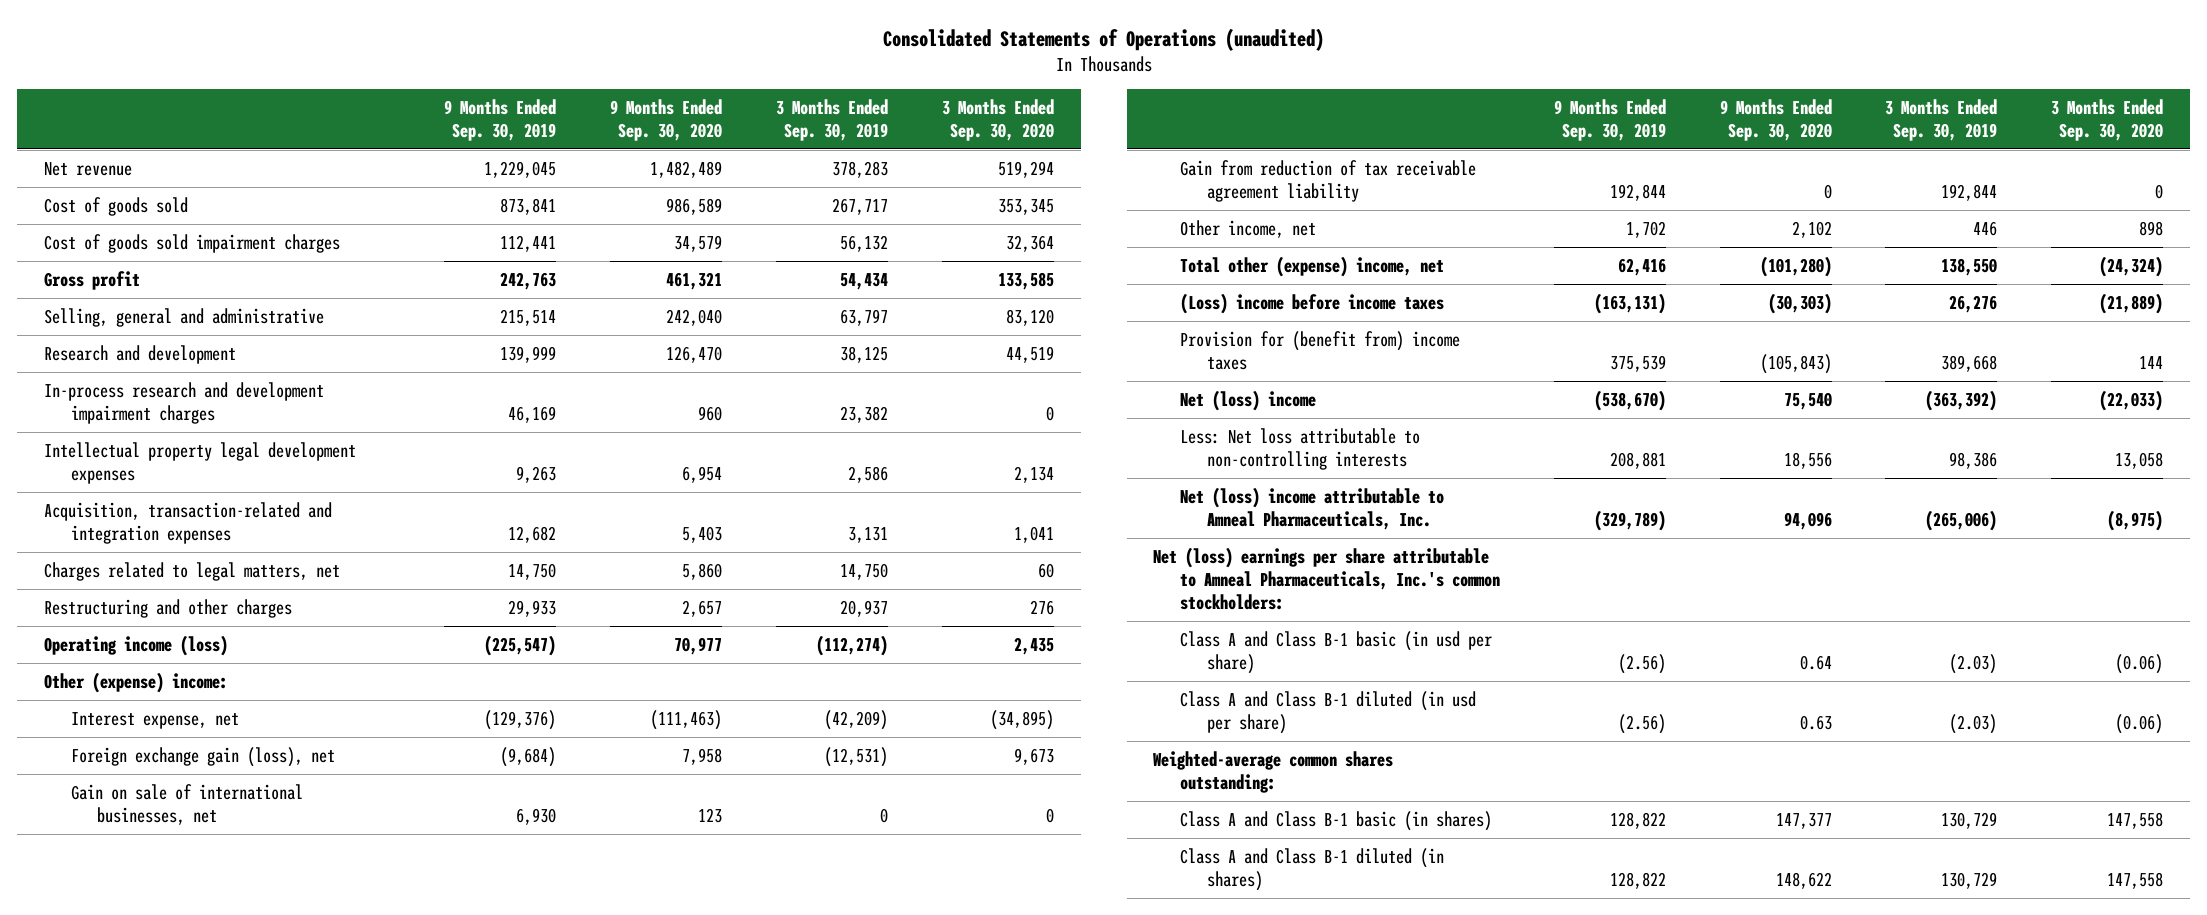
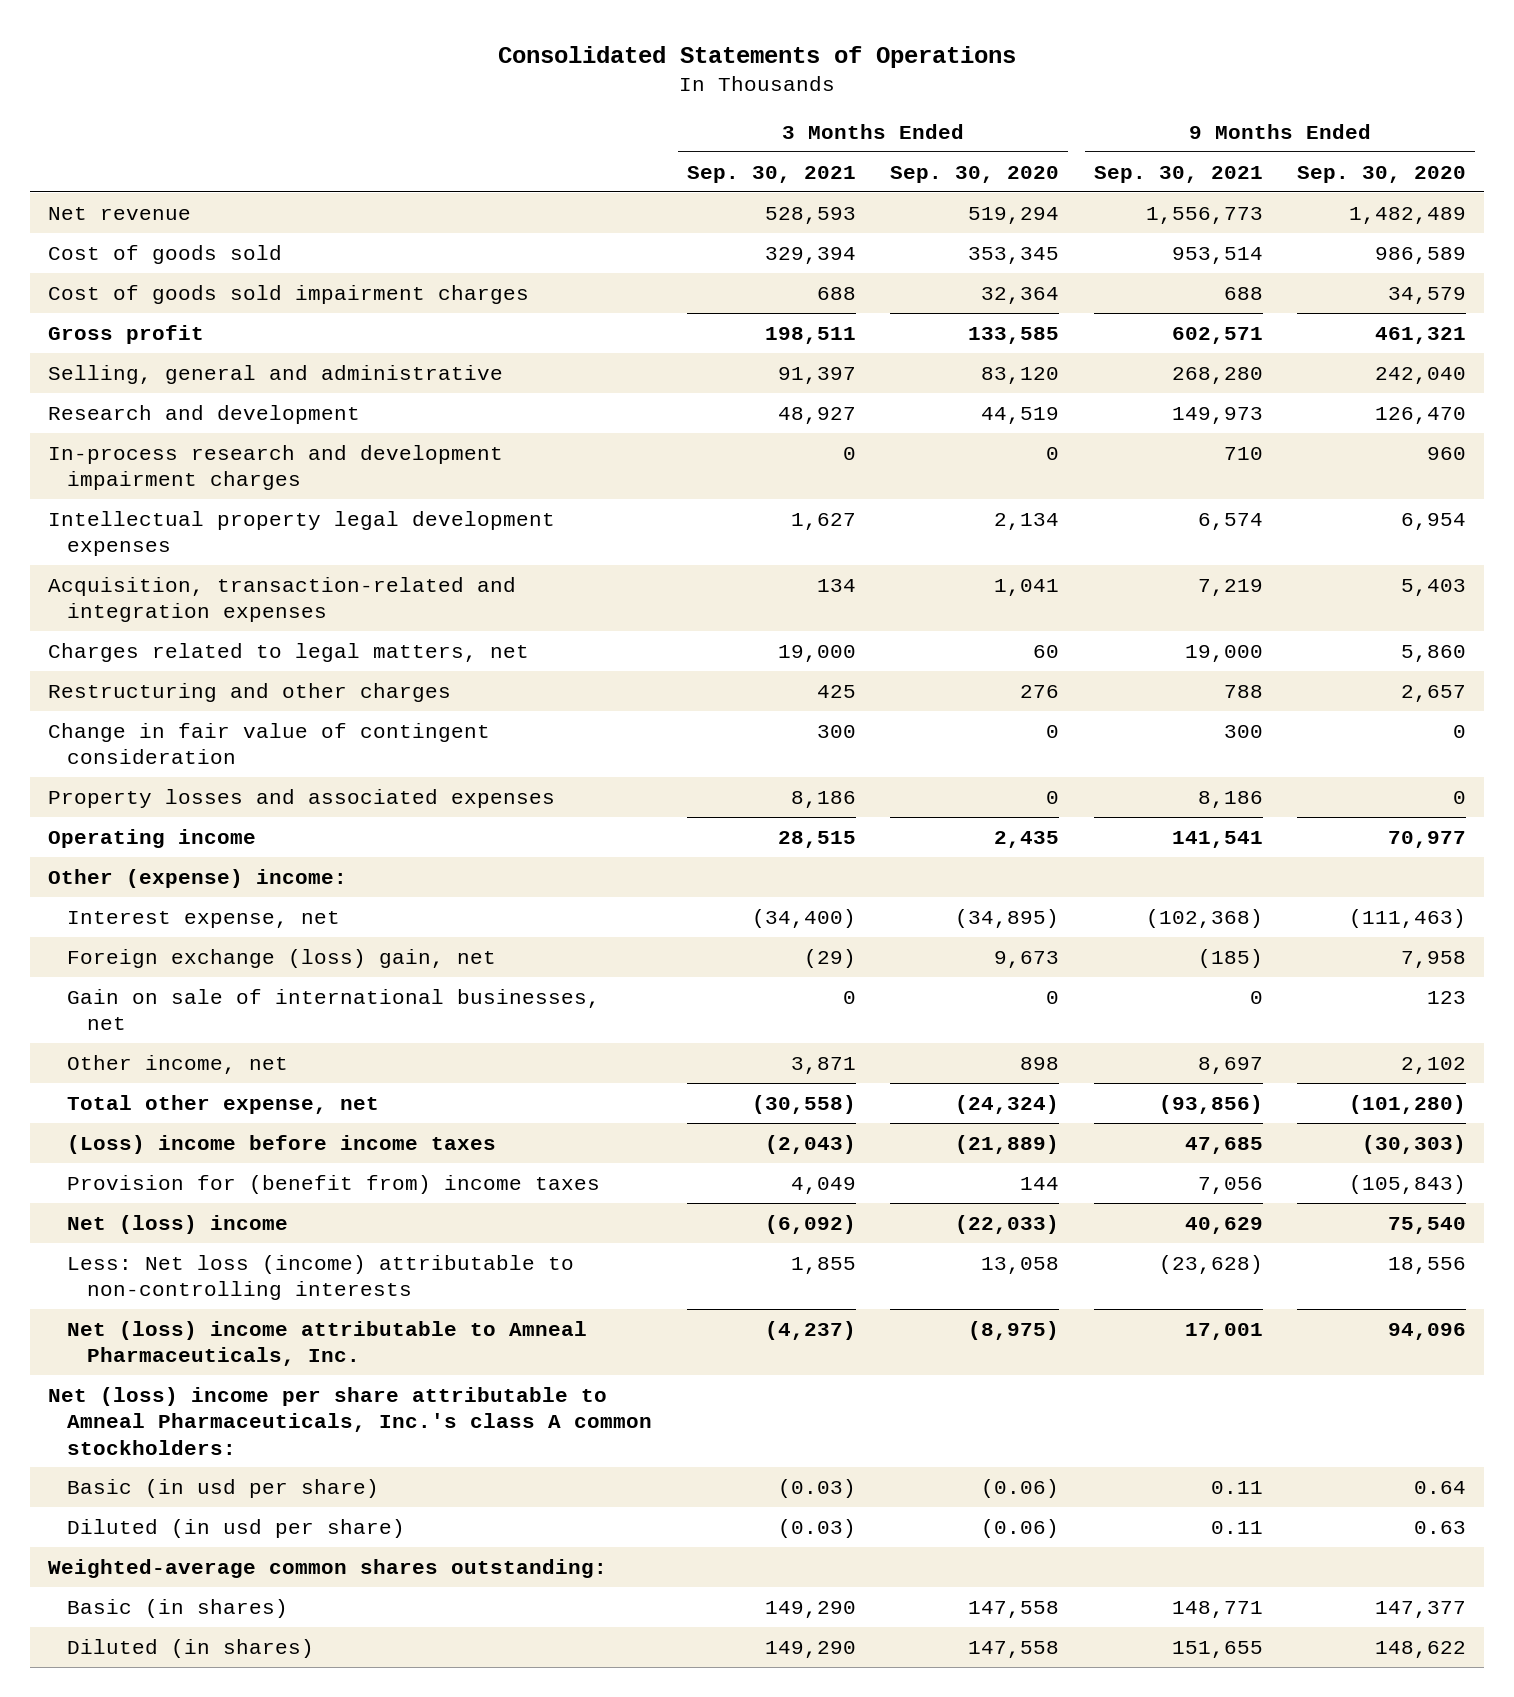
- Consolidated Statements of Operations (unaudited)
+ Consolidated Statements of Operations
- | 9 Months Ended Sep. 30, 2019 | 9 Months Ended Sep. 30, 2020 | 3 Months Ended Sep. 30, 2019 | 3 Months Ended Sep. 30, 2020
+ | 3 Months Ended Sep. 30, 2021 | 3 Months Ended Sep. 30, 2020 | 9 Months Ended Sep. 30, 2021 | 9 Months Ended Sep. 30, 2020
- Operating income (loss) | (225,547) | 70,977 | (112,274) | 2,435
+ Change in fair value of contingent consideration | 300 | 0 | 300 | 0
+ Property losses and associated expenses | 8,186 | 0 | 8,186 | 0
+ Operating income | 28,515 | 2,435 | 141,541 | 70,977
- Foreign exchange gain (loss), net | (9,684) | 7,958 | (12,531) | 9,673
+ Foreign exchange (loss) gain, net | (29) | 9,673 | (185) | 7,958
- Gain from reduction of tax receivable agreement liability | 192,844 | 0 | 192,844 | 0
- Total other (expense) income, net | 62,416 | (101,280) | 138,550 | (24,324)
+ Total other expense, net | (30,558) | (24,324) | (93,856) | (101,280)
- Less: Net loss attributable to non-controlling interests | 208,881 | 18,556 | 98,386 | 13,058
+ Less: Net loss (income) attributable to non-controlling interests | 1,855 | 13,058 | (23,628) | 18,556
- Net (loss) earnings per share attributable to Amneal Pharmaceuticals, Inc.'s common stockholders:
- Class A and Class B-1 basic (in usd per share) | (2.56) | 0.64 | (2.03) | (0.06)
- Class A and Class B-1 diluted (in usd per share) | (2.56) | 0.63 | (2.03) | (0.06)
+ Net (loss) income per share attributable to Amneal Pharmaceuticals, Inc.'s class A common stockholders:
+ Basic (in usd per share) | (0.03) | (0.06) | 0.11 | 0.64
+ Diluted (in usd per share) | (0.03) | (0.06) | 0.11 | 0.63
- Class A and Class B-1 basic (in shares) | 128,822 | 147,377 | 130,729 | 147,558
- Class A and Class B-1 diluted (in shares) | 128,822 | 148,622 | 130,729 | 147,558
+ Basic (in shares) | 149,290 | 147,558 | 148,771 | 147,377
+ Diluted (in shares) | 149,290 | 147,558 | 151,655 | 148,622

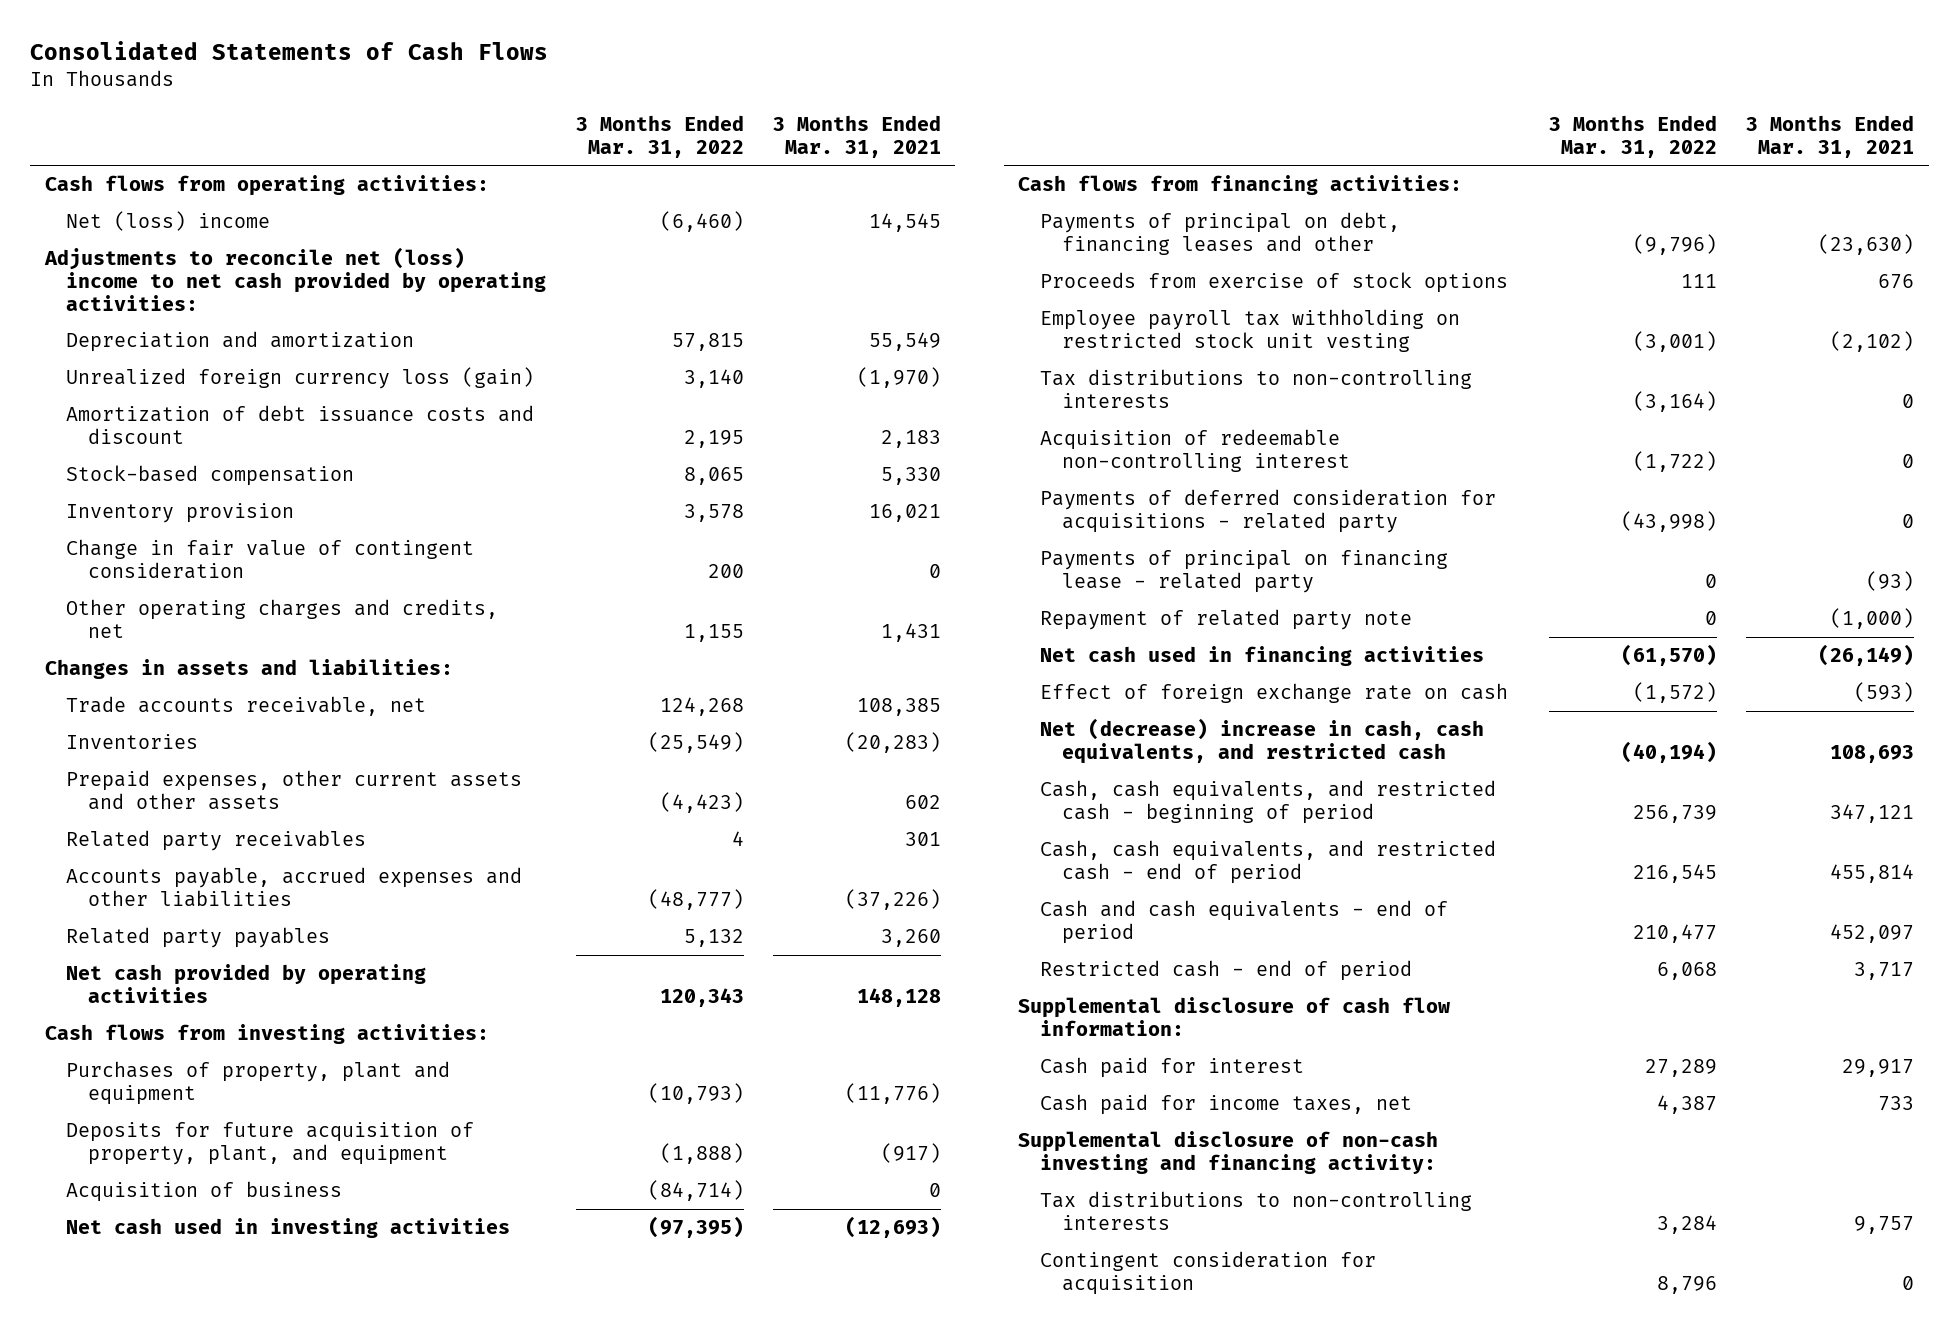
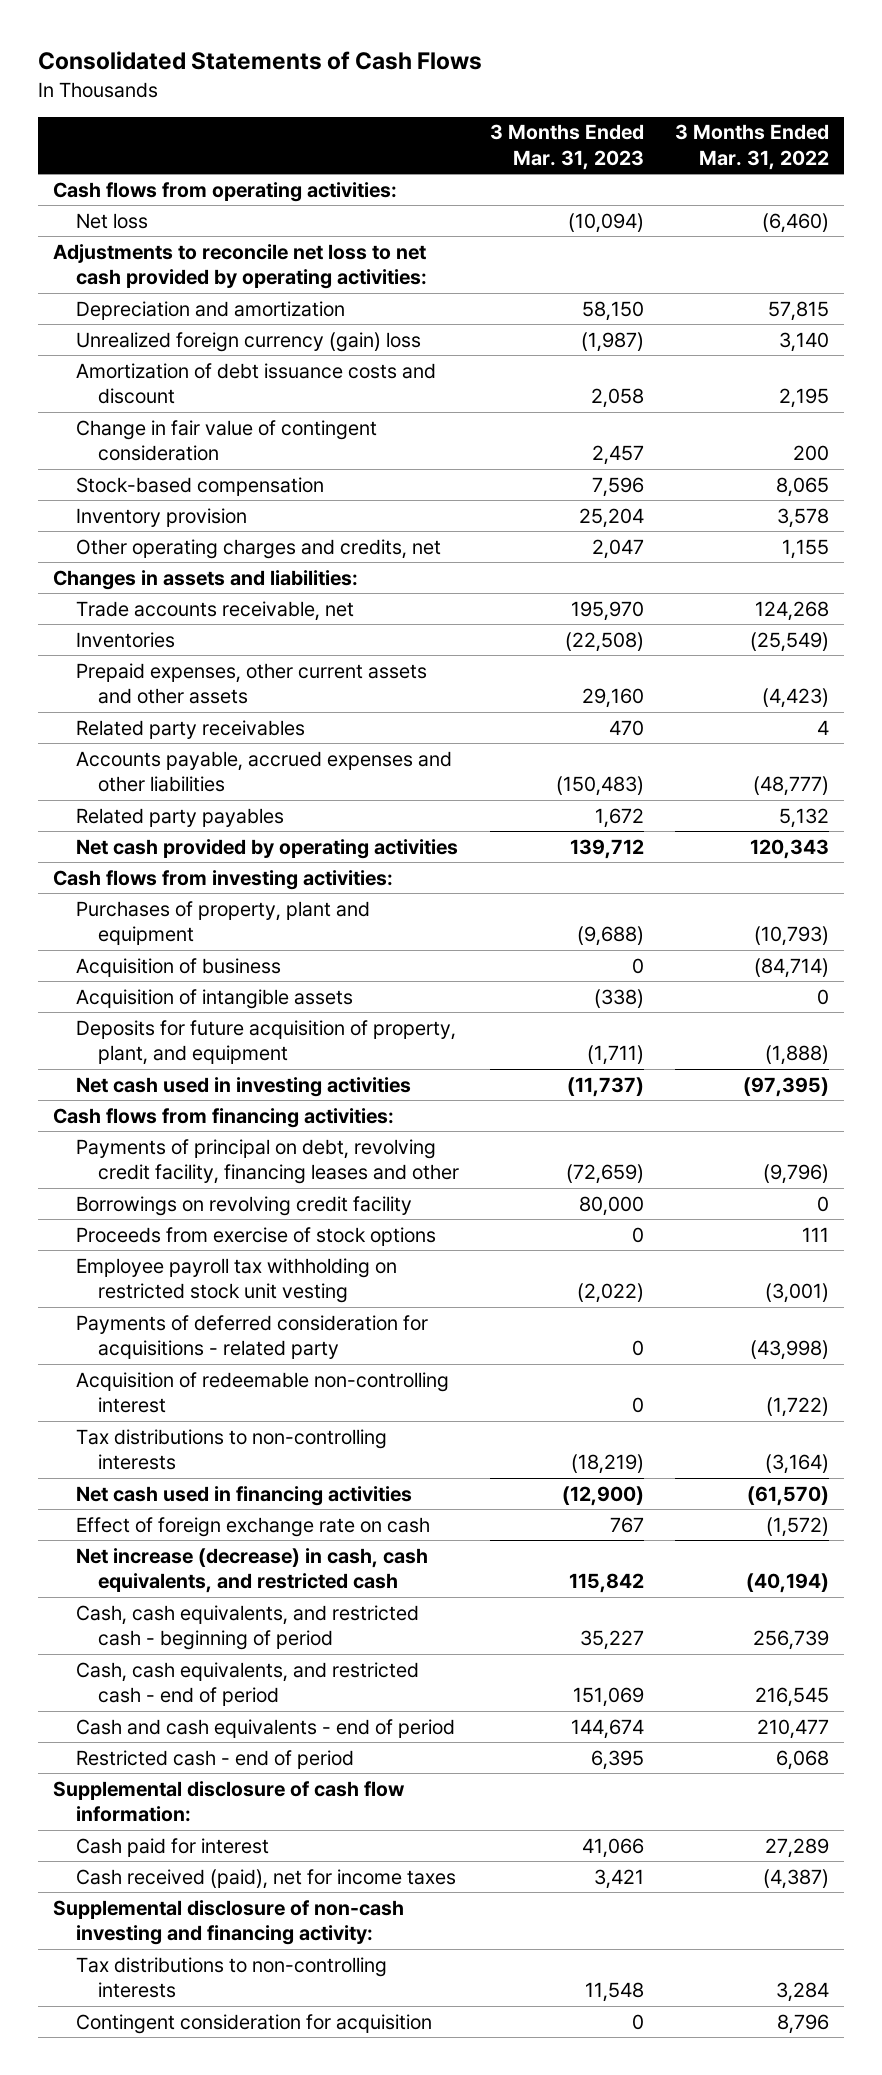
- | 3 Months Ended Mar. 31, 2022 | 3 Months Ended Mar. 31, 2021
+ | 3 Months Ended Mar. 31, 2023 | 3 Months Ended Mar. 31, 2022
- Net (loss) income | (6,460) | 14,545
- Adjustments to reconcile net (loss) income to net cash provided by operating activities:
+ Net loss | (10,094) | (6,460)
+ Adjustments to reconcile net loss to net cash provided by operating activities:
- Unrealized foreign currency loss (gain) | 3,140 | (1,970)
+ Unrealized foreign currency (gain) loss | (1,987) | 3,140
moved up: Change in fair value of contingent consideration | 2,457 | 200
+ Acquisition of intangible assets | (338) | 0
moved down: Deposits for future acquisition of property, plant, and equipment | (1,711) | (1,888)
- Payments of principal on debt, financing leases and other | (9,796) | (23,630)
+ Payments of principal on debt, revolving credit facility, financing leases and other | (72,659) | (9,796)
+ Borrowings on revolving credit facility | 80,000 | 0
- Payments of principal on financing lease - related party | 0 | (93)
- Repayment of related party note | 0 | (1,000)
moved down: Acquisition of redeemable non-controlling interest | 0 | (1,722)
moved down: Tax distributions to non-controlling interests | (18,219) | (3,164)
- Net (decrease) increase in cash, cash equivalents, and restricted cash | (40,194) | 108,693
+ Net increase (decrease) in cash, cash equivalents, and restricted cash | 115,842 | (40,194)
- Cash paid for income taxes, net | 4,387 | 733
+ Cash received (paid), net for income taxes | 3,421 | (4,387)

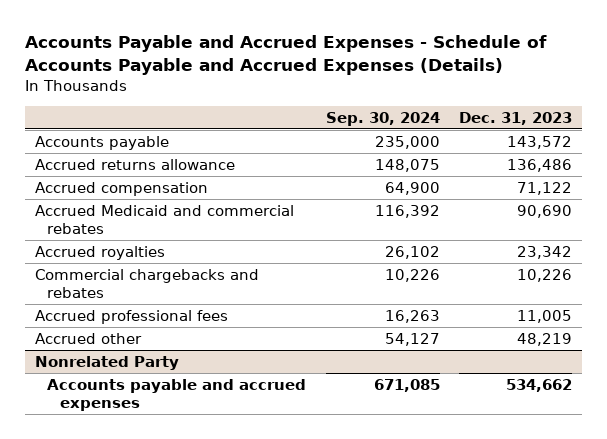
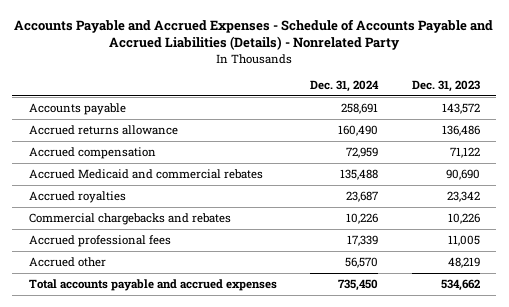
- Accounts Payable and Accrued Expenses - Schedule of Accounts Payable and Accrued Expenses (Details)
+ Accounts Payable and Accrued Expenses - Schedule of Accounts Payable and Accrued Liabilities (Details) - Nonrelated Party
- | Sep. 30, 2024 | Dec. 31, 2023
+ | Dec. 31, 2024 | Dec. 31, 2023
- Nonrelated Party
- Accounts payable and accrued expenses | 671,085 | 534,662
+ Total accounts payable and accrued expenses | 735,450 | 534,662

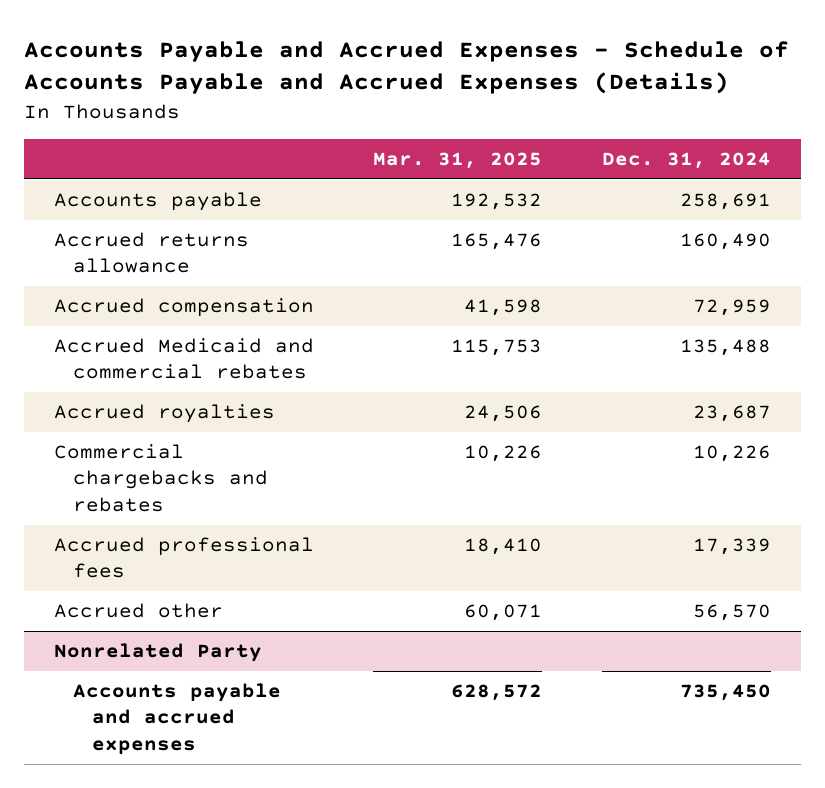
- Accounts Payable and Accrued Expenses - Schedule of Accounts Payable and Accrued Liabilities (Details) - Nonrelated Party
+ Accounts Payable and Accrued Expenses - Schedule of Accounts Payable and Accrued Expenses (Details)
- | Dec. 31, 2024 | Dec. 31, 2023
+ | Mar. 31, 2025 | Dec. 31, 2024
- Total accounts payable and accrued expenses | 735,450 | 534,662
+ Nonrelated Party
+ Accounts payable and accrued expenses | 628,572 | 735,450

